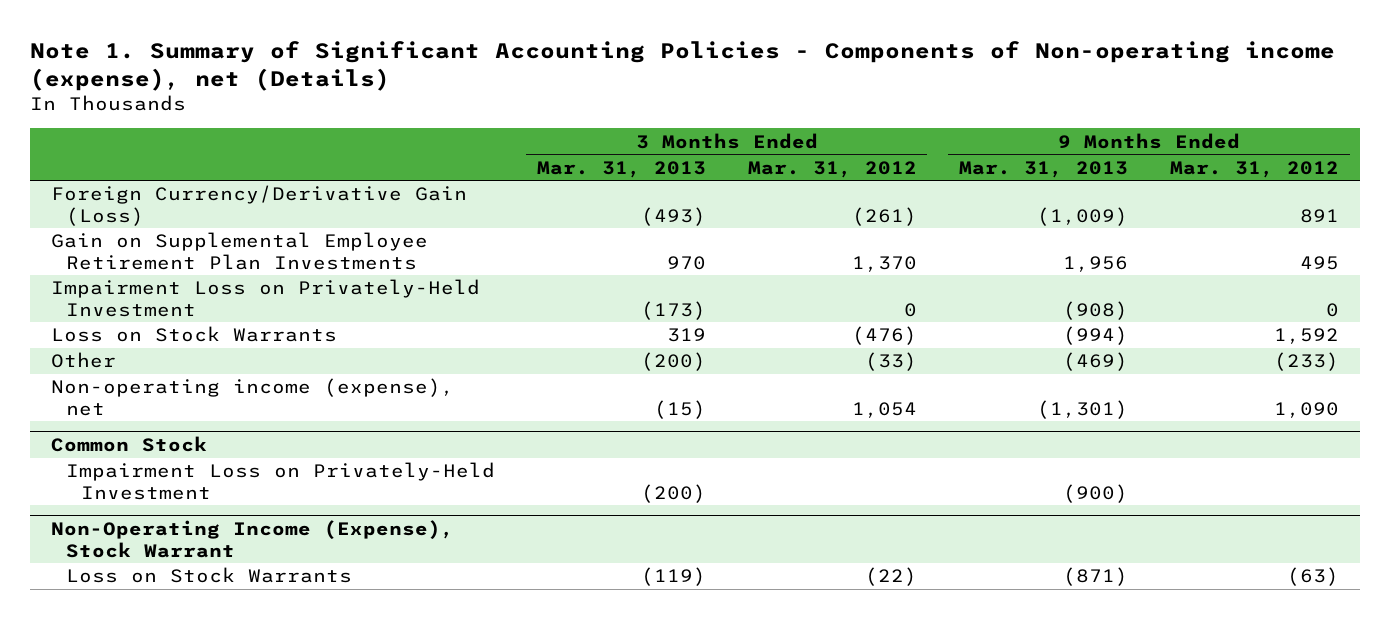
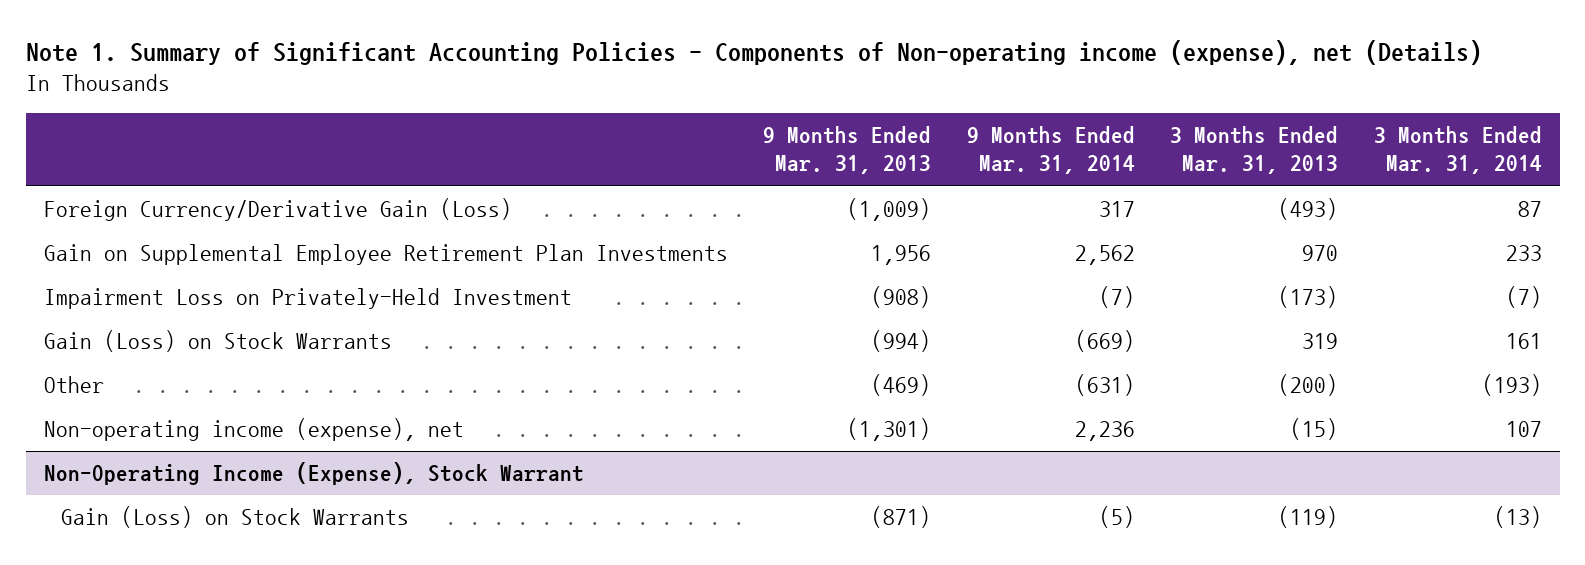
- | 3 Months Ended Mar. 31, 2013 | 3 Months Ended Mar. 31, 2012 | 9 Months Ended Mar. 31, 2013 | 9 Months Ended Mar. 31, 2012
+ | 9 Months Ended Mar. 31, 2013 | 9 Months Ended Mar. 31, 2014 | 3 Months Ended Mar. 31, 2013 | 3 Months Ended Mar. 31, 2014
- Loss on Stock Warrants | 319 | (476) | (994) | 1,592
+ Gain (Loss) on Stock Warrants | (994) | (669) | 319 | 161
- Common Stock
- Impairment Loss on Privately-Held Investment | (200) | | (900) |
@ Non-Operating Income (Expense), Stock Warrant
- Loss on Stock Warrants | (119) | (22) | (871) | (63)
+ Gain (Loss) on Stock Warrants | (871) | (5) | (119) | (13)

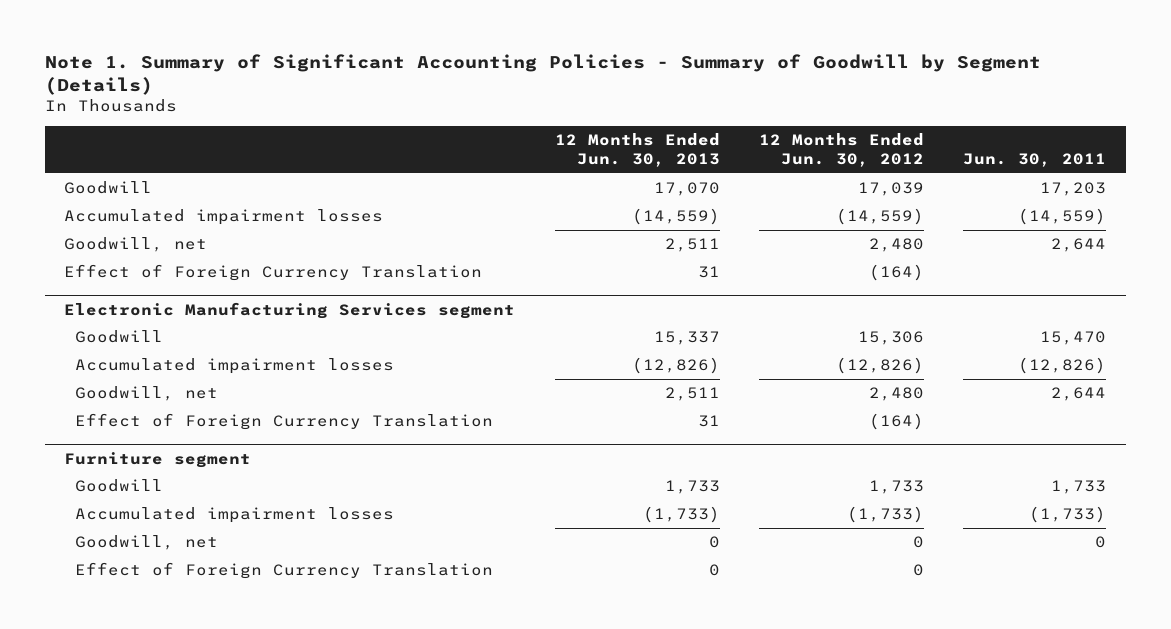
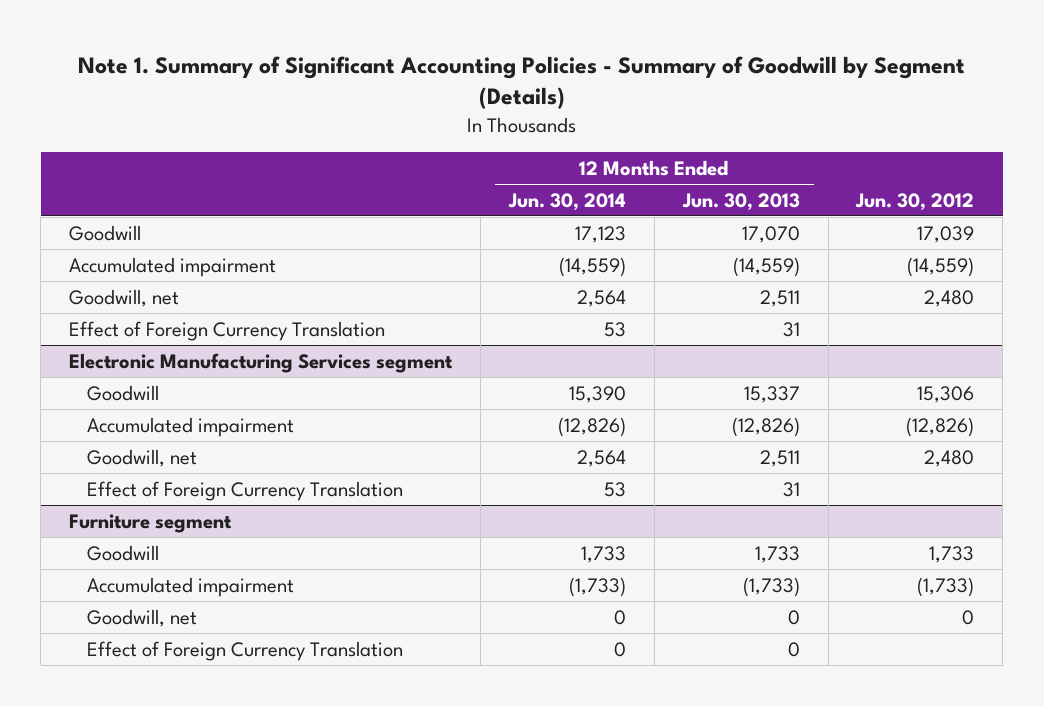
- | 12 Months Ended Jun. 30, 2013 | 12 Months Ended Jun. 30, 2012 | Jun. 30, 2011
+ | 12 Months Ended Jun. 30, 2014 | 12 Months Ended Jun. 30, 2013 | Jun. 30, 2012
- Accumulated impairment losses | (14,559) | (14,559) | (14,559)
+ Accumulated impairment | (14,559) | (14,559) | (14,559)
@ Electronic Manufacturing Services segment
- Accumulated impairment losses | (12,826) | (12,826) | (12,826)
+ Accumulated impairment | (12,826) | (12,826) | (12,826)
@ Furniture segment
- Accumulated impairment losses | (1,733) | (1,733) | (1,733)
+ Accumulated impairment | (1,733) | (1,733) | (1,733)

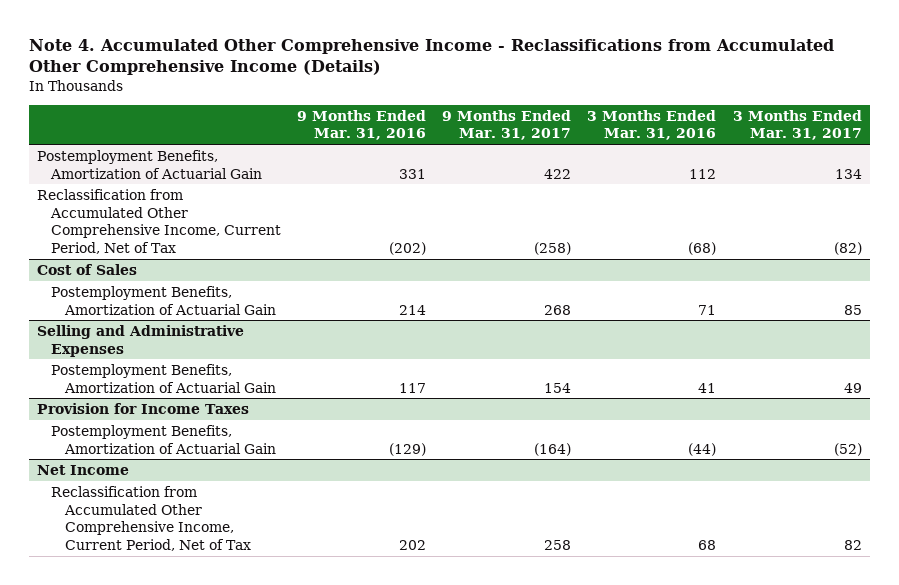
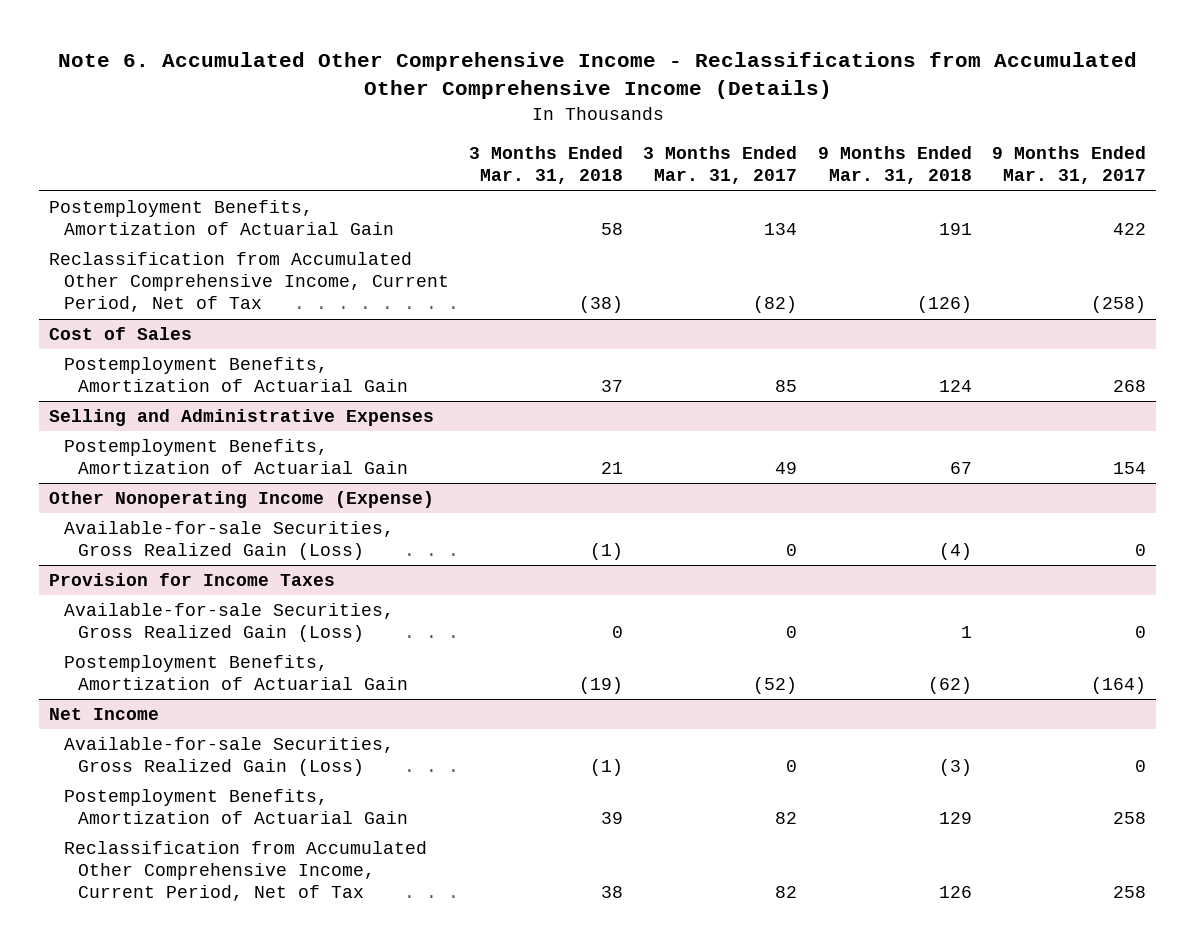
- Note 4. Accumulated Other Comprehensive Income - Reclassifications from Accumulated Other Comprehensive Income (Details)
+ Note 6. Accumulated Other Comprehensive Income - Reclassifications from Accumulated Other Comprehensive Income (Details)
- | 9 Months Ended Mar. 31, 2016 | 9 Months Ended Mar. 31, 2017 | 3 Months Ended Mar. 31, 2016 | 3 Months Ended Mar. 31, 2017
+ | 3 Months Ended Mar. 31, 2018 | 3 Months Ended Mar. 31, 2017 | 9 Months Ended Mar. 31, 2018 | 9 Months Ended Mar. 31, 2017
+ Other Nonoperating Income (Expense)
+ Available-for-sale Securities, Gross Realized Gain (Loss) | (1) | 0 | (4) | 0
@ Provision for Income Taxes
+ Available-for-sale Securities, Gross Realized Gain (Loss) | 0 | 0 | 1 | 0
@ Net Income
+ Available-for-sale Securities, Gross Realized Gain (Loss) | (1) | 0 | (3) | 0
+ Postemployment Benefits, Amortization of Actuarial Gain | 39 | 82 | 129 | 258

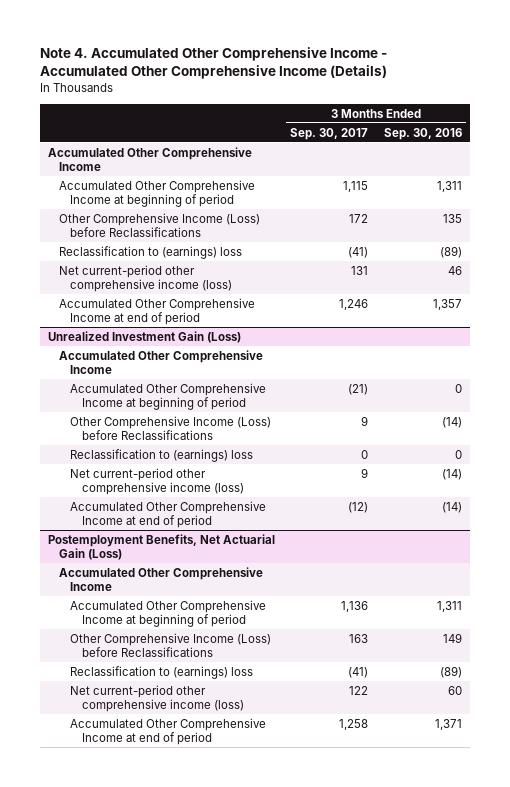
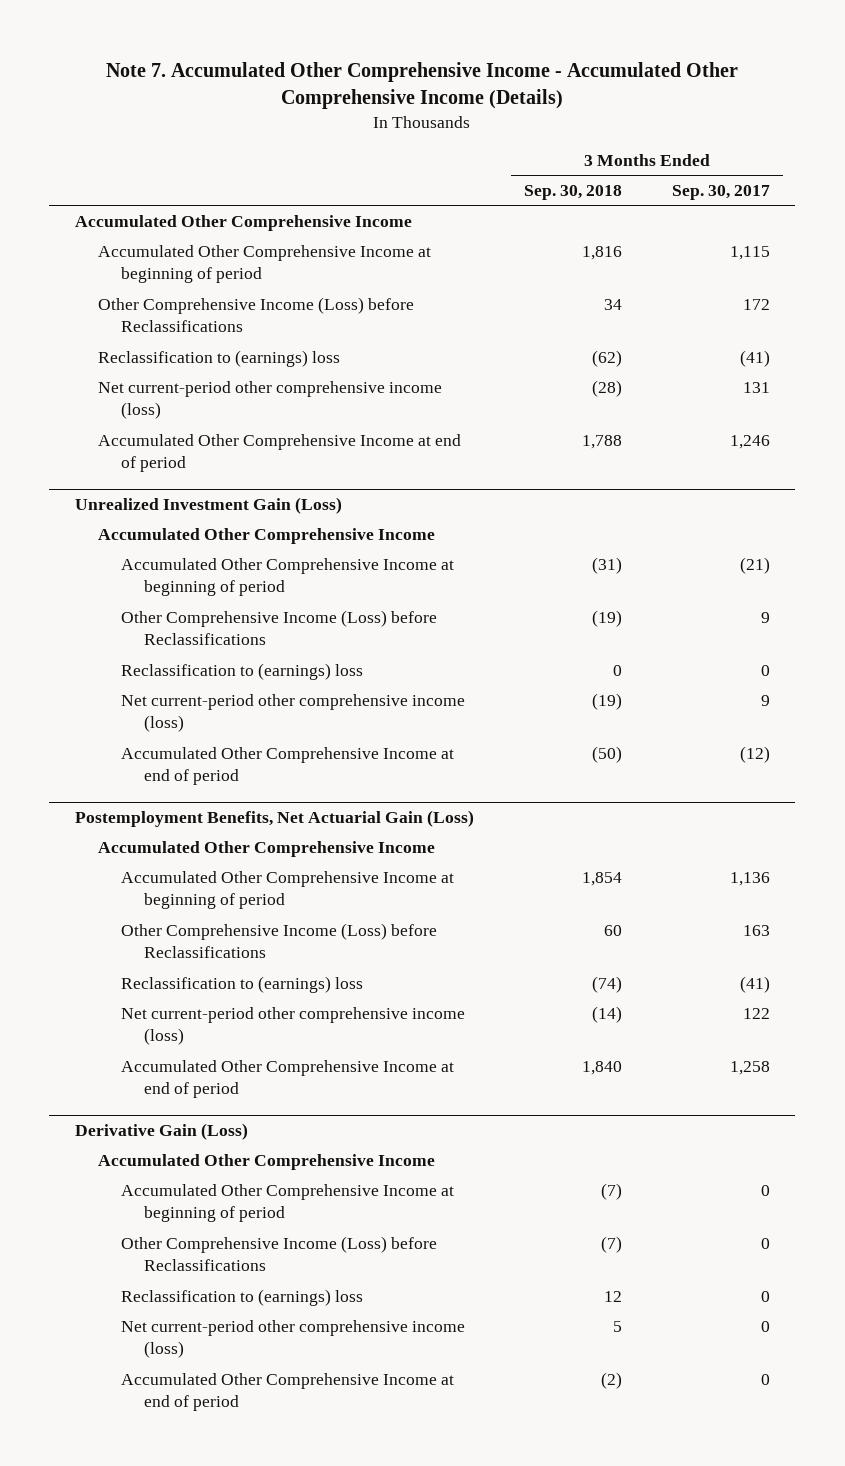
- Note 4. Accumulated Other Comprehensive Income - Accumulated Other Comprehensive Income (Details)
+ Note 7. Accumulated Other Comprehensive Income - Accumulated Other Comprehensive Income (Details)
- | 3 Months Ended Sep. 30, 2017 | 3 Months Ended Sep. 30, 2016
+ | 3 Months Ended Sep. 30, 2018 | 3 Months Ended Sep. 30, 2017
+ Derivative Gain (Loss)
+ Accumulated Other Comprehensive Income
+ Accumulated Other Comprehensive Income at beginning of period | (7) | 0
+ Other Comprehensive Income (Loss) before Reclassifications | (7) | 0
+ Reclassification to (earnings) loss | 12 | 0
+ Net current-period other comprehensive income (loss) | 5 | 0
+ Accumulated Other Comprehensive Income at end of period | (2) | 0

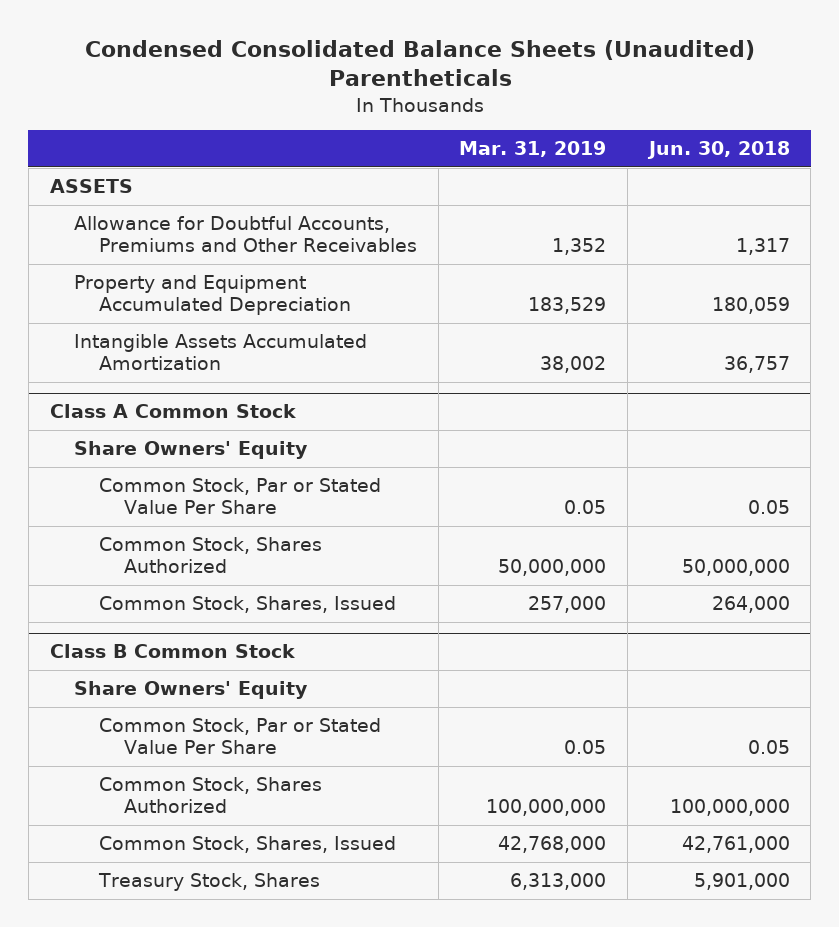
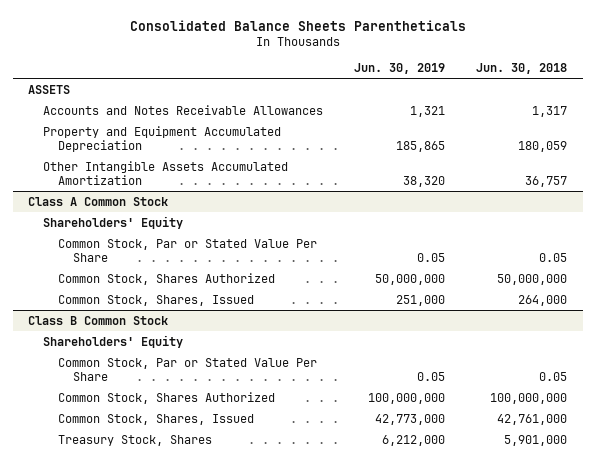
- Condensed Consolidated Balance Sheets (Unaudited) Parentheticals
+ Consolidated Balance Sheets Parentheticals
- | Mar. 31, 2019 | Jun. 30, 2018
+ | Jun. 30, 2019 | Jun. 30, 2018
- Allowance for Doubtful Accounts, Premiums and Other Receivables | 1,352 | 1,317
+ Accounts and Notes Receivable Allowances | 1,321 | 1,317
- Intangible Assets Accumulated Amortization | 38,002 | 36,757
+ Other Intangible Assets Accumulated Amortization | 38,320 | 36,757
@ Class A Common Stock
- Share Owners' Equity
+ Shareholders' Equity
@ Class B Common Stock
- Share Owners' Equity
+ Shareholders' Equity

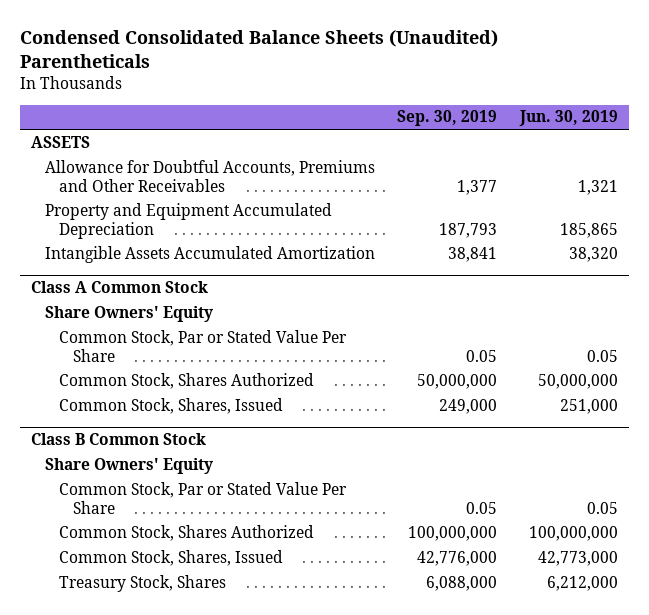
- Consolidated Balance Sheets Parentheticals
+ Condensed Consolidated Balance Sheets (Unaudited) Parentheticals
- | Jun. 30, 2019 | Jun. 30, 2018
+ | Sep. 30, 2019 | Jun. 30, 2019
- Accounts and Notes Receivable Allowances | 1,321 | 1,317
+ Allowance for Doubtful Accounts, Premiums and Other Receivables | 1,377 | 1,321
- Other Intangible Assets Accumulated Amortization | 38,320 | 36,757
+ Intangible Assets Accumulated Amortization | 38,841 | 38,320
@ Class A Common Stock
- Shareholders' Equity
+ Share Owners' Equity
@ Class B Common Stock
- Shareholders' Equity
+ Share Owners' Equity

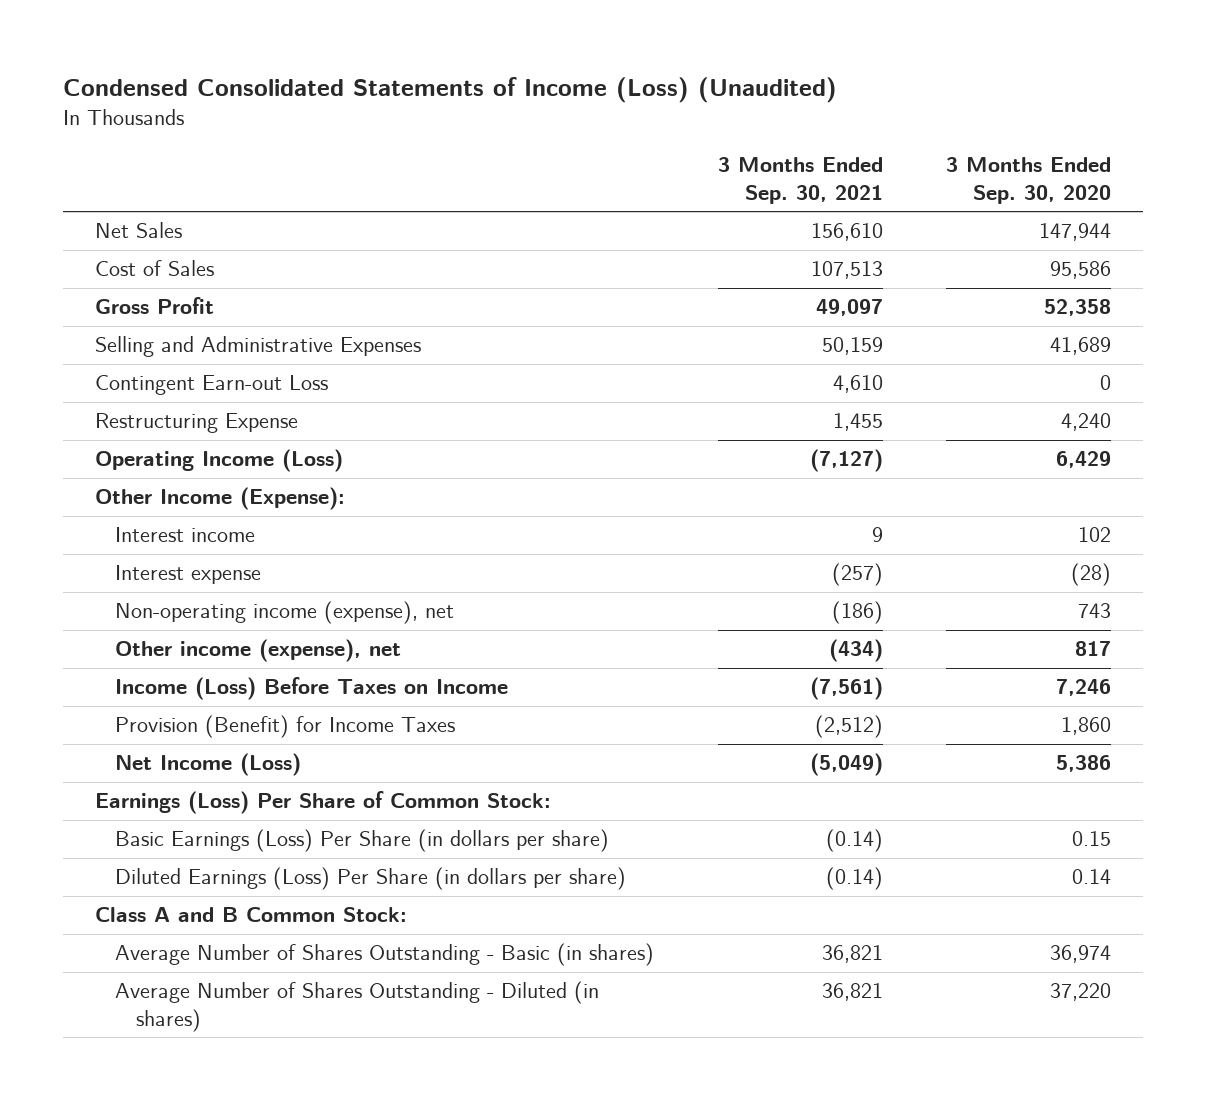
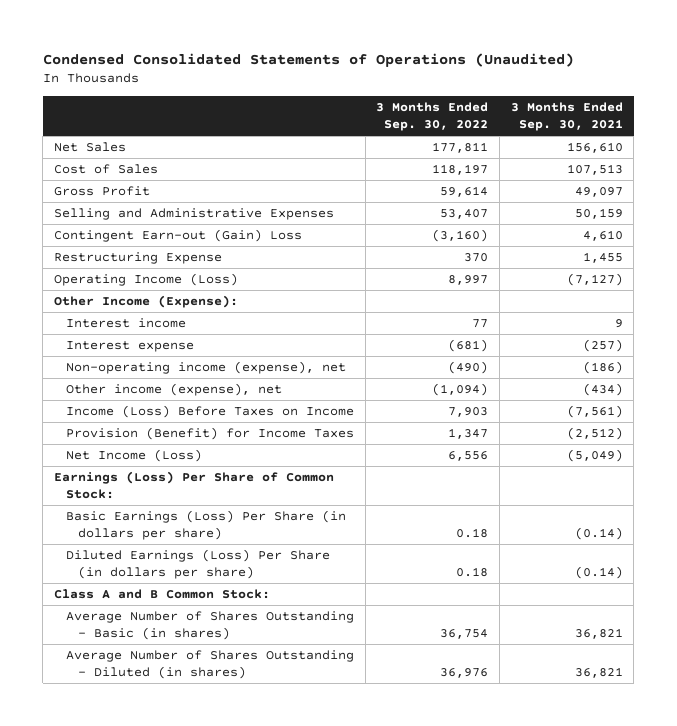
- Condensed Consolidated Statements of Income (Loss) (Unaudited)
+ Condensed Consolidated Statements of Operations (Unaudited)
- | 3 Months Ended Sep. 30, 2021 | 3 Months Ended Sep. 30, 2020
+ | 3 Months Ended Sep. 30, 2022 | 3 Months Ended Sep. 30, 2021
- Contingent Earn-out Loss | 4,610 | 0
+ Contingent Earn-out (Gain) Loss | (3,160) | 4,610

